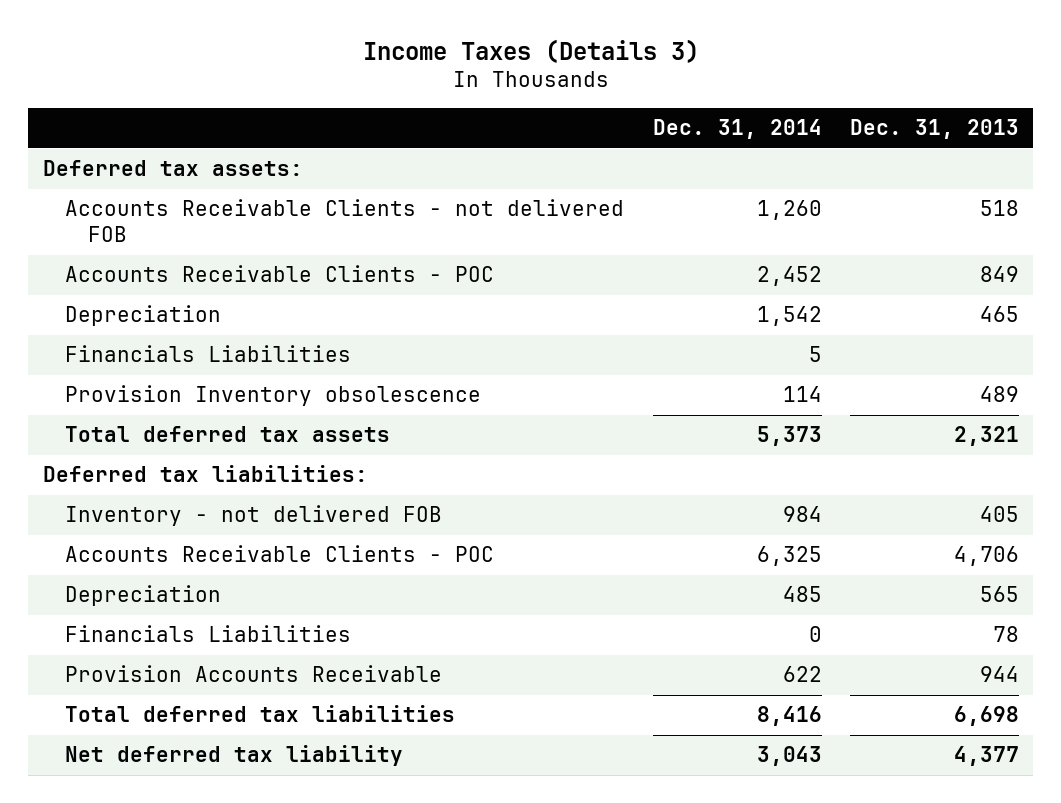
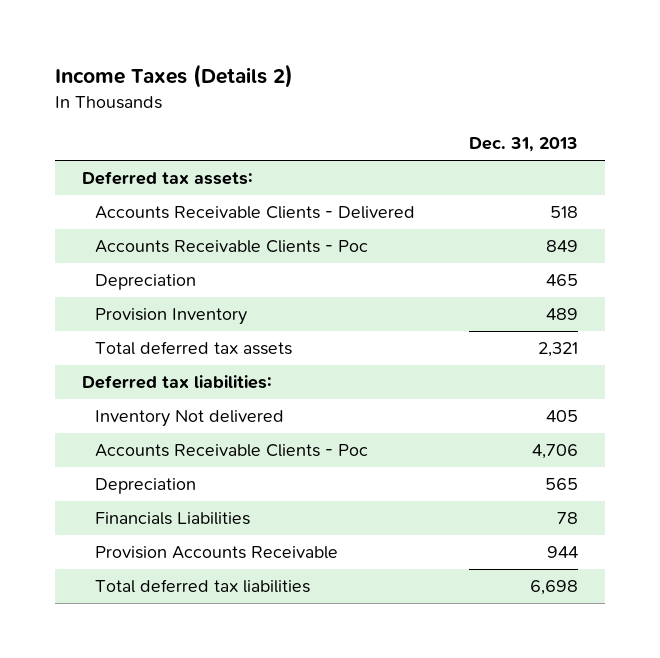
- Income Taxes (Details 3)
+ Income Taxes (Details 2)
- | Dec. 31, 2014 | Dec. 31, 2013
+ | Dec. 31, 2013
- Accounts Receivable Clients - not delivered FOB | 1,260 | 518
- Accounts Receivable Clients - POC | 2,452 | 849
+ Accounts Receivable Clients - Delivered | 518
+ Accounts Receivable Clients - Poc | 849
- Financials Liabilities | 5 |
- Provision Inventory obsolescence | 114 | 489
+ Provision Inventory | 489
- Inventory - not delivered FOB | 984 | 405
- Accounts Receivable Clients - POC | 6,325 | 4,706
+ Inventory Not delivered | 405
+ Accounts Receivable Clients - Poc | 4,706
- Net deferred tax liability | 3,043 | 4,377

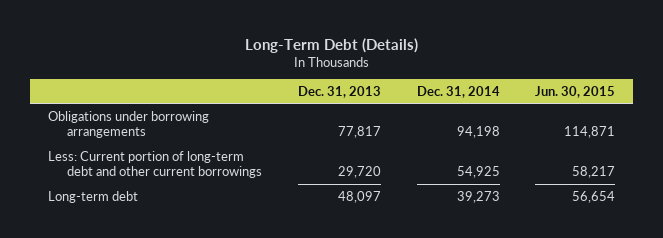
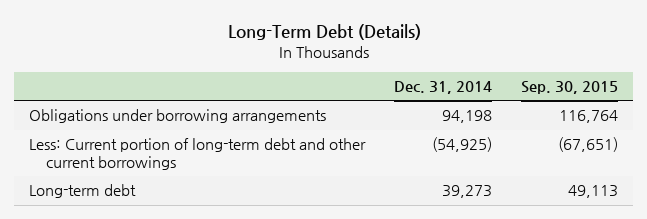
- | Dec. 31, 2013 | Dec. 31, 2014 | Jun. 30, 2015
+ | Dec. 31, 2014 | Sep. 30, 2015
- Less: Current portion of long-term debt and other current borrowings | 29,720 | 54,925 | 58,217
+ Less: Current portion of long-term debt and other current borrowings | (54,925) | (67,651)

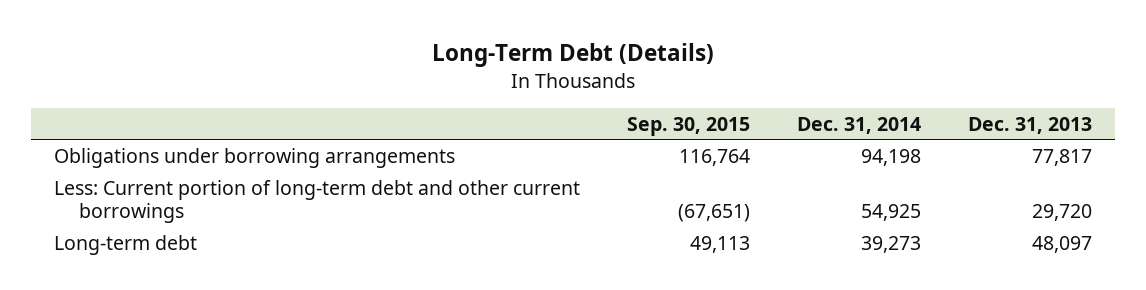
- | Dec. 31, 2014 | Sep. 30, 2015
+ | Sep. 30, 2015 | Dec. 31, 2014 | Dec. 31, 2013
- Less: Current portion of long-term debt and other current borrowings | (54,925) | (67,651)
+ Less: Current portion of long-term debt and other current borrowings | (67,651) | 54,925 | 29,720

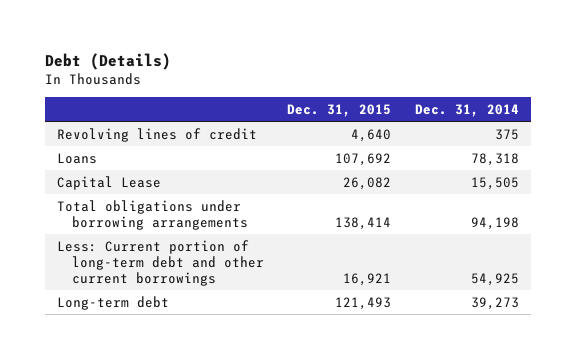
- Long-Term Debt (Details)
+ Debt (Details)
- | Sep. 30, 2015 | Dec. 31, 2014 | Dec. 31, 2013
+ | Dec. 31, 2015 | Dec. 31, 2014
- Obligations under borrowing arrangements | 116,764 | 94,198 | 77,817
+ Revolving lines of credit | 4,640 | 375
+ Loans | 107,692 | 78,318
+ Capital Lease | 26,082 | 15,505
+ Total obligations under borrowing arrangements | 138,414 | 94,198

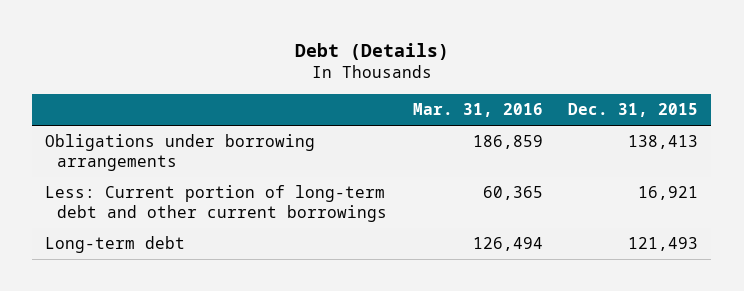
- | Dec. 31, 2015 | Dec. 31, 2014
+ | Mar. 31, 2016 | Dec. 31, 2015
- Revolving lines of credit | 4,640 | 375
- Loans | 107,692 | 78,318
- Capital Lease | 26,082 | 15,505
- Total obligations under borrowing arrangements | 138,414 | 94,198
+ Obligations under borrowing arrangements | 186,859 | 138,413

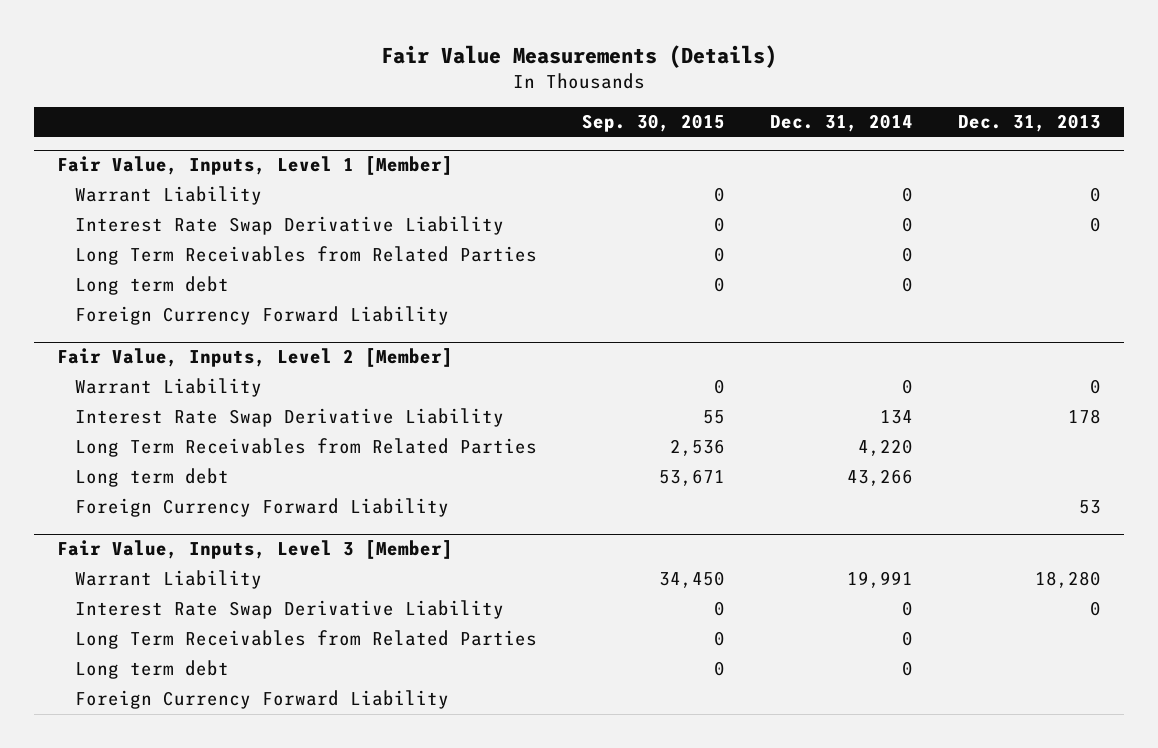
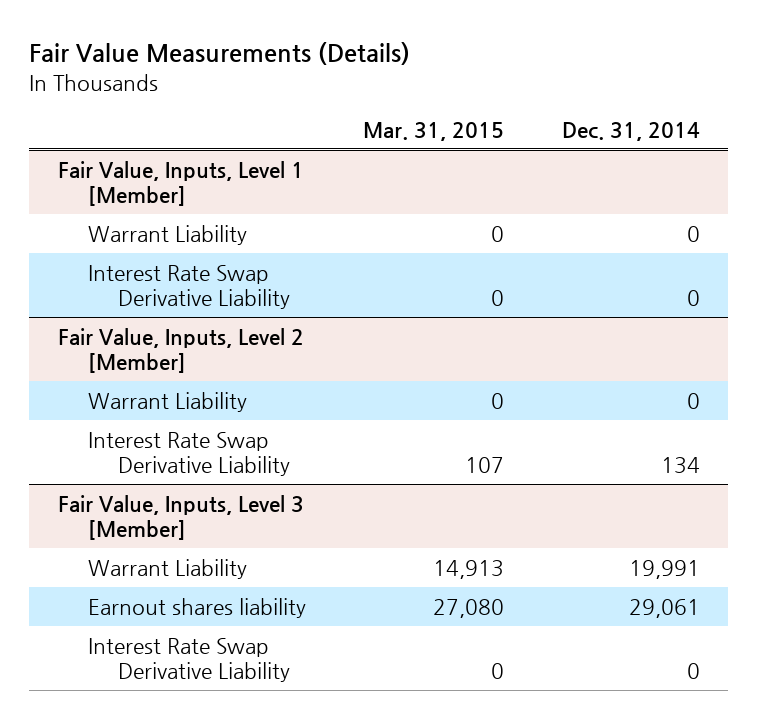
- | Sep. 30, 2015 | Dec. 31, 2014 | Dec. 31, 2013
+ | Mar. 31, 2015 | Dec. 31, 2014
@ Fair Value, Inputs, Level 1 [Member]
- Long Term Receivables from Related Parties | 0 | 0 |
- Long term debt | 0 | 0 |
- Foreign Currency Forward Liability
@ Fair Value, Inputs, Level 2 [Member]
- Long Term Receivables from Related Parties | 2,536 | 4,220 |
- Long term debt | 53,671 | 43,266 |
- Foreign Currency Forward Liability | | | 53
@ Fair Value, Inputs, Level 3 [Member]
+ Earnout shares liability | 27,080 | 29,061
- Long Term Receivables from Related Parties | 0 | 0 |
- Long term debt | 0 | 0 |
- Foreign Currency Forward Liability

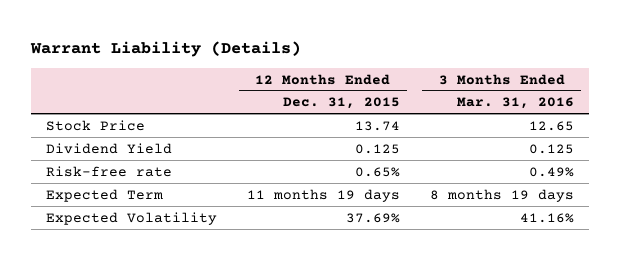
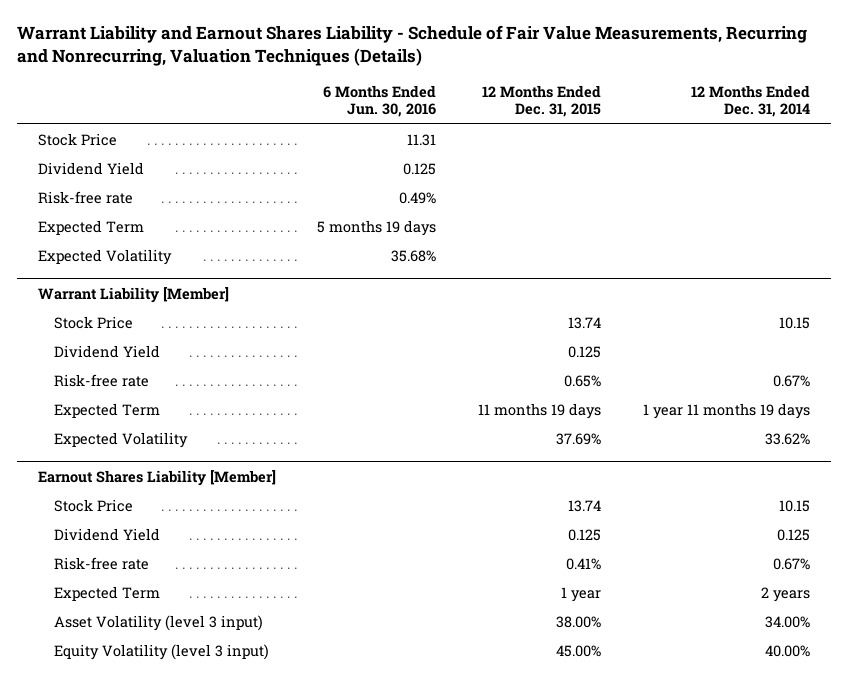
- Warrant Liability (Details)
+ Warrant Liability and Earnout Shares Liability - Schedule of Fair Value Measurements, Recurring and Nonrecurring, Valuation Techniques (Details)
- | 12 Months Ended Dec. 31, 2015 | 3 Months Ended Mar. 31, 2016
+ | 6 Months Ended Jun. 30, 2016 | 12 Months Ended Dec. 31, 2015 | 12 Months Ended Dec. 31, 2014
+ Stock Price | 11.31 | |
+ Dividend Yield | 0.125 | |
+ Risk-free rate | 0.49% | |
+ Expected Term | 5 months 19 days | |
+ Expected Volatility | 35.68% | |
+ Warrant Liability [Member]
+ Earnout Shares Liability [Member]
+ Stock Price | | 13.74 | 10.15
+ Dividend Yield | | 0.125 | 0.125
+ Risk-free rate | | 0.41% | 0.67%
+ Expected Term | | 1 year | 2 years
+ Asset Volatility (level 3 input) | | 38.00% | 34.00%
+ Equity Volatility (level 3 input) | | 45.00% | 40.00%

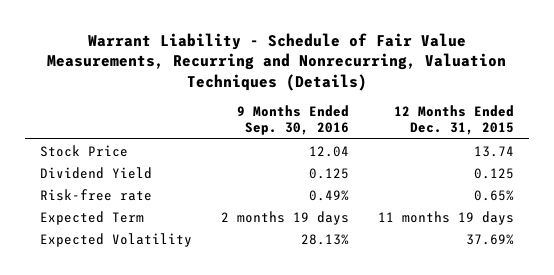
- Warrant Liability and Earnout Shares Liability - Schedule of Fair Value Measurements, Recurring and Nonrecurring, Valuation Techniques (Details)
+ Warrant Liability - Schedule of Fair Value Measurements, Recurring and Nonrecurring, Valuation Techniques (Details)
- | 6 Months Ended Jun. 30, 2016 | 12 Months Ended Dec. 31, 2015 | 12 Months Ended Dec. 31, 2014
+ | 9 Months Ended Sep. 30, 2016 | 12 Months Ended Dec. 31, 2015
- Stock Price | 11.31 | |
- Dividend Yield | 0.125 | |
- Risk-free rate | 0.49% | |
- Expected Term | 5 months 19 days | |
- Expected Volatility | 35.68% | |
- Warrant Liability [Member]
- Earnout Shares Liability [Member]
- Stock Price | | 13.74 | 10.15
- Dividend Yield | | 0.125 | 0.125
- Risk-free rate | | 0.41% | 0.67%
- Expected Term | | 1 year | 2 years
- Asset Volatility (level 3 input) | | 38.00% | 34.00%
- Equity Volatility (level 3 input) | | 45.00% | 40.00%

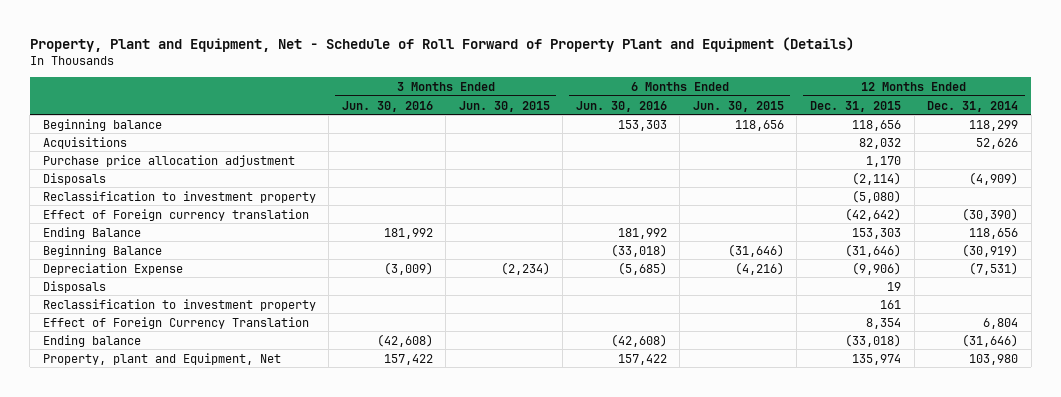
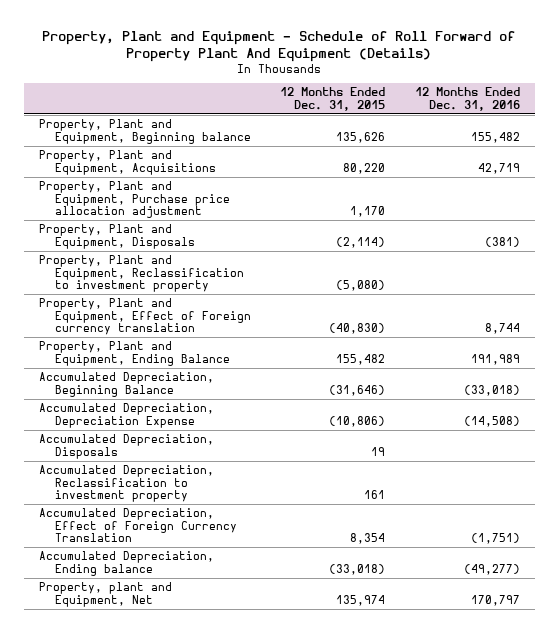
- Property, Plant and Equipment, Net - Schedule of Roll Forward of Property Plant and Equipment (Details)
+ Property, Plant and Equipment - Schedule of Roll Forward of Property Plant And Equipment (Details)
- | 3 Months Ended Jun. 30, 2016 | 3 Months Ended Jun. 30, 2015 | 6 Months Ended Jun. 30, 2016 | 6 Months Ended Jun. 30, 2015 | 12 Months Ended Dec. 31, 2015 | 12 Months Ended Dec. 31, 2014
+ | 12 Months Ended Dec. 31, 2015 | 12 Months Ended Dec. 31, 2016
- Beginning balance | | | 153,303 | 118,656 | 118,656 | 118,299
- Acquisitions | | | | | 82,032 | 52,626
- Purchase price allocation adjustment | | | | | 1,170 |
- Disposals | | | | | (2,114) | (4,909)
- Reclassification to investment property | | | | | (5,080) |
- Effect of Foreign currency translation | | | | | (42,642) | (30,390)
- Ending Balance | 181,992 | | 181,992 | | 153,303 | 118,656
- Beginning Balance | | | (33,018) | (31,646) | (31,646) | (30,919)
- Depreciation Expense | (3,009) | (2,234) | (5,685) | (4,216) | (9,906) | (7,531)
- Disposals | | | | | 19 |
- Reclassification to investment property | | | | | 161 |
- Effect of Foreign Currency Translation | | | | | 8,354 | 6,804
- Ending balance | (42,608) | | (42,608) | | (33,018) | (31,646)
+ Property, Plant and Equipment, Beginning balance | 135,626 | 155,482
+ Property, Plant and Equipment, Acquisitions | 80,220 | 42,719
+ Property, Plant and Equipment, Purchase price allocation adjustment | 1,170 |
+ Property, Plant and Equipment, Disposals | (2,114) | (381)
+ Property, Plant and Equipment, Reclassification to investment property | (5,080) |
+ Property, Plant and Equipment, Effect of Foreign currency translation | (40,830) | 8,744
+ Property, Plant and Equipment, Ending Balance | 155,482 | 191,989
+ Accumulated Depreciation, Beginning Balance | (31,646) | (33,018)
+ Accumulated Depreciation, Depreciation Expense | (10,806) | (14,508)
+ Accumulated Depreciation, Disposals | 19 |
+ Accumulated Depreciation, Reclassification to investment property | 161 |
+ Accumulated Depreciation, Effect of Foreign Currency Translation | 8,354 | (1,751)
+ Accumulated Depreciation, Ending balance | (33,018) | (49,277)

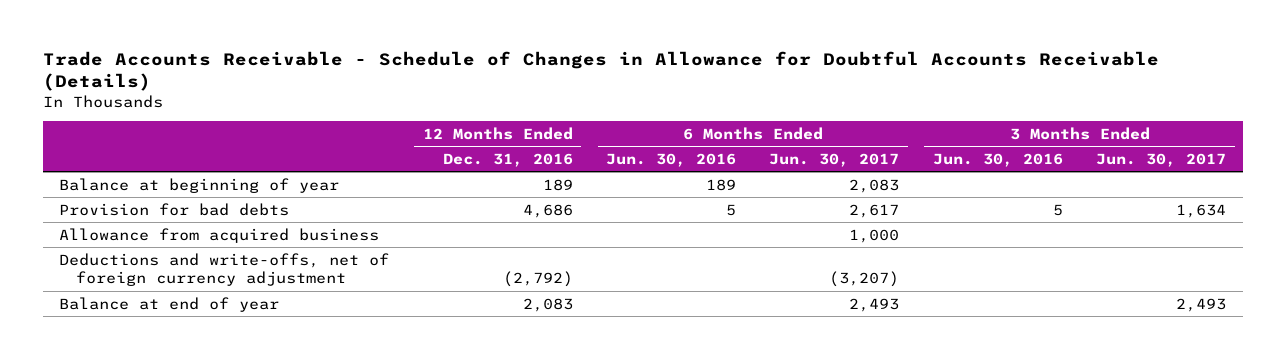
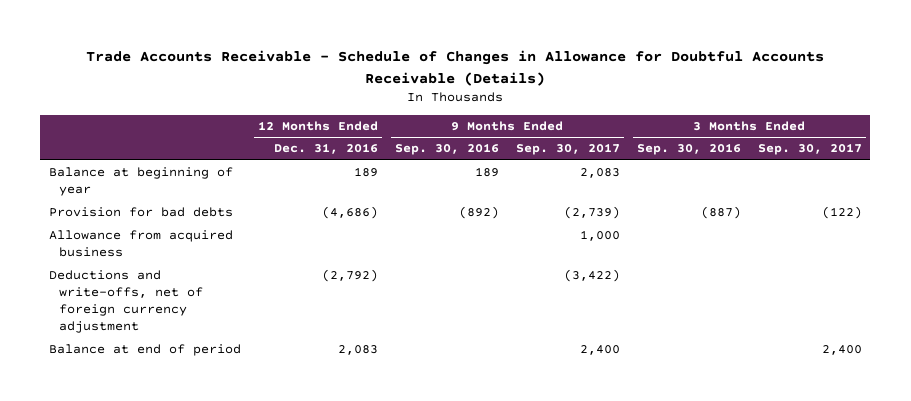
- | 12 Months Ended Dec. 31, 2016 | 6 Months Ended Jun. 30, 2016 | 6 Months Ended Jun. 30, 2017 | 3 Months Ended Jun. 30, 2016 | 3 Months Ended Jun. 30, 2017
+ | 12 Months Ended Dec. 31, 2016 | 9 Months Ended Sep. 30, 2016 | 9 Months Ended Sep. 30, 2017 | 3 Months Ended Sep. 30, 2016 | 3 Months Ended Sep. 30, 2017
- Provision for bad debts | 4,686 | 5 | 2,617 | 5 | 1,634
+ Provision for bad debts | (4,686) | (892) | (2,739) | (887) | (122)
- Balance at end of year | 2,083 | | 2,493 | | 2,493
+ Balance at end of period | 2,083 | | 2,400 | | 2,400

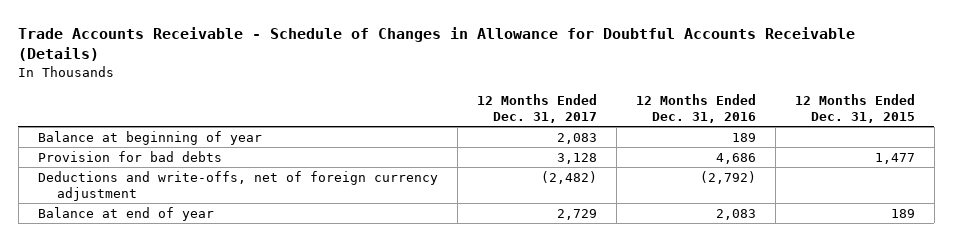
- | 12 Months Ended Dec. 31, 2016 | 9 Months Ended Sep. 30, 2016 | 9 Months Ended Sep. 30, 2017 | 3 Months Ended Sep. 30, 2016 | 3 Months Ended Sep. 30, 2017
+ | 12 Months Ended Dec. 31, 2017 | 12 Months Ended Dec. 31, 2016 | 12 Months Ended Dec. 31, 2015
- Provision for bad debts | (4,686) | (892) | (2,739) | (887) | (122)
- Allowance from acquired business | | | 1,000 | |
+ Provision for bad debts | 3,128 | 4,686 | 1,477
- Balance at end of period | 2,083 | | 2,400 | | 2,400
+ Balance at end of year | 2,729 | 2,083 | 189

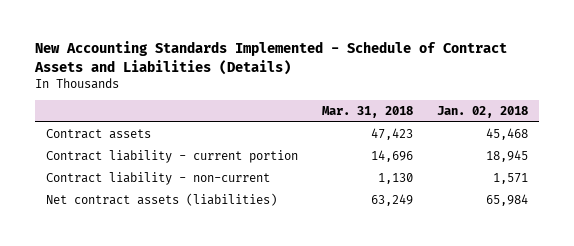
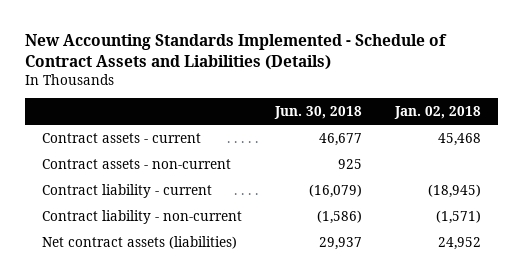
- | Mar. 31, 2018 | Jan. 02, 2018
+ | Jun. 30, 2018 | Jan. 02, 2018
- Contract assets | 47,423 | 45,468
- Contract liability - current portion | 14,696 | 18,945
- Contract liability - non-current | 1,130 | 1,571
- Net contract assets (liabilities) | 63,249 | 65,984
+ Contract assets - current | 46,677 | 45,468
+ Contract assets - non-current | 925 |
+ Contract liability - current | (16,079) | (18,945)
+ Contract liability - non-current | (1,586) | (1,571)
+ Net contract assets (liabilities) | 29,937 | 24,952

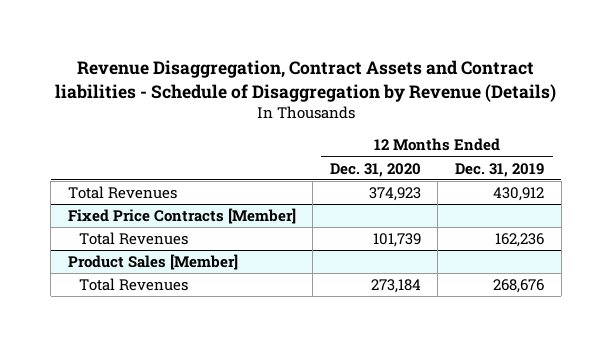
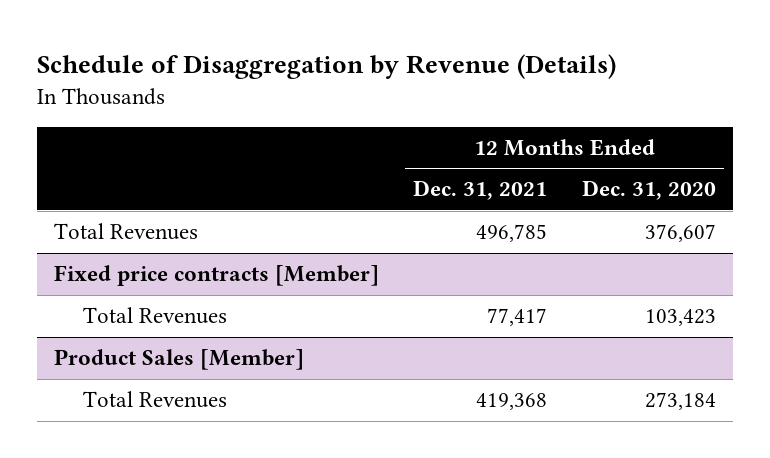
- Revenue Disaggregation, Contract Assets and Contract liabilities - Schedule of Disaggregation by Revenue (Details)
+ Schedule of Disaggregation by Revenue (Details)
- | 12 Months Ended Dec. 31, 2020 | 12 Months Ended Dec. 31, 2019
+ | 12 Months Ended Dec. 31, 2021 | 12 Months Ended Dec. 31, 2020
- Total Revenues | 374,923 | 430,912
- Fixed Price Contracts [Member]
- Total Revenues | 101,739 | 162,236
+ Total Revenues | 496,785 | 376,607
+ Fixed price contracts [Member]
+ Total Revenues | 77,417 | 103,423

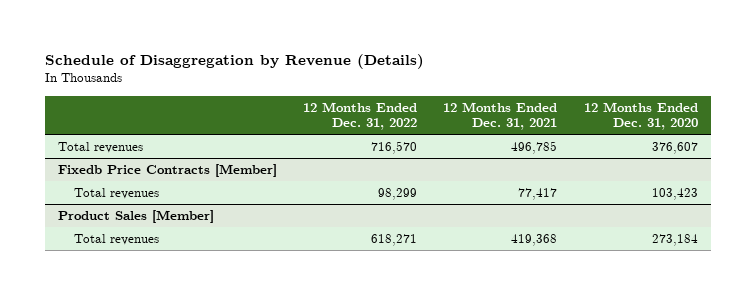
- | 12 Months Ended Dec. 31, 2021 | 12 Months Ended Dec. 31, 2020
+ | 12 Months Ended Dec. 31, 2022 | 12 Months Ended Dec. 31, 2021 | 12 Months Ended Dec. 31, 2020
- Total Revenues | 496,785 | 376,607
- Fixed price contracts [Member]
- Total Revenues | 77,417 | 103,423
+ Total revenues | 716,570 | 496,785 | 376,607
+ Fixedb Price Contracts [Member]
+ Total revenues | 98,299 | 77,417 | 103,423
@ Product Sales [Member]
- Total Revenues | 419,368 | 273,184
+ Total revenues | 618,271 | 419,368 | 273,184

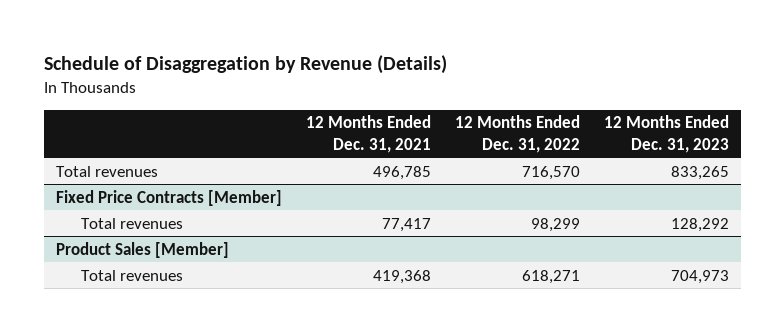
- | 12 Months Ended Dec. 31, 2022 | 12 Months Ended Dec. 31, 2021 | 12 Months Ended Dec. 31, 2020
+ | 12 Months Ended Dec. 31, 2021 | 12 Months Ended Dec. 31, 2022 | 12 Months Ended Dec. 31, 2023
- Fixedb Price Contracts [Member]
+ Fixed Price Contracts [Member]

